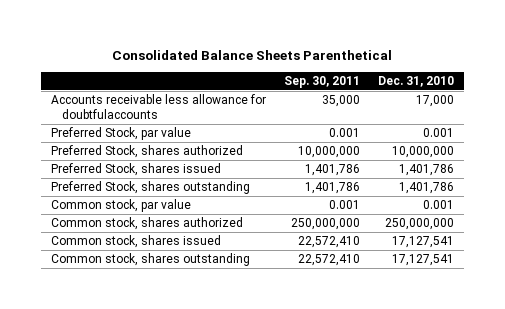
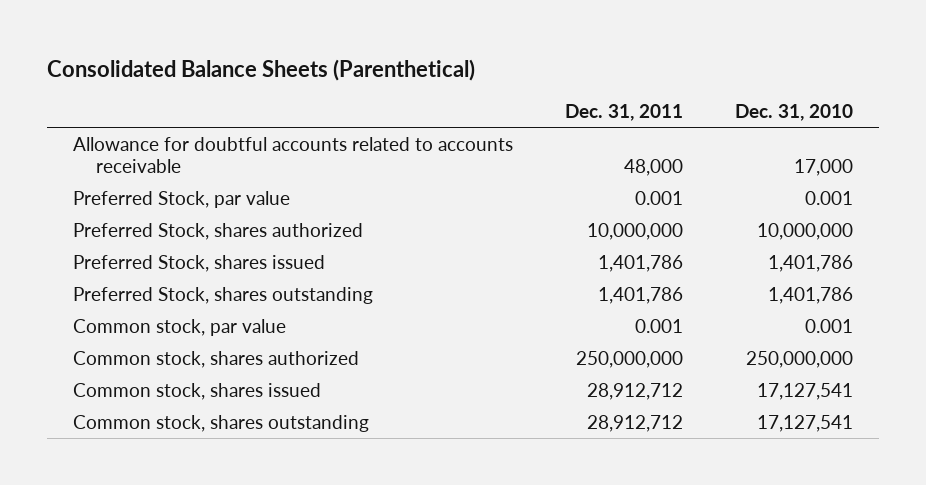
- Consolidated Balance Sheets Parenthetical
+ Consolidated Balance Sheets (Parenthetical)
- | Sep. 30, 2011 | Dec. 31, 2010
+ | Dec. 31, 2011 | Dec. 31, 2010
- Accounts receivable less allowance for doubtfulaccounts | 35,000 | 17,000
+ Allowance for doubtful accounts related to accounts receivable | 48,000 | 17,000

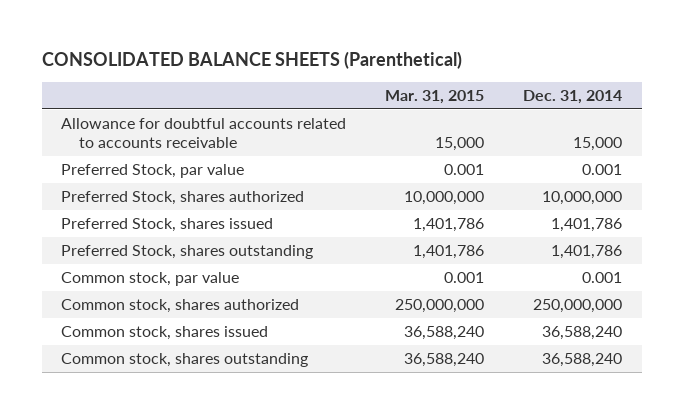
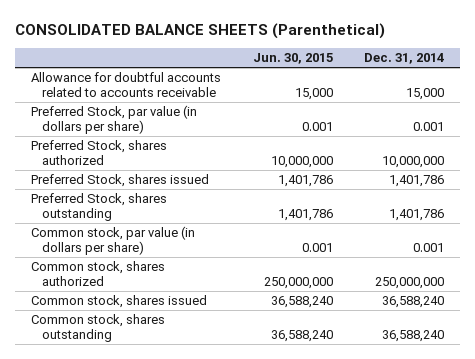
- | Mar. 31, 2015 | Dec. 31, 2014
+ | Jun. 30, 2015 | Dec. 31, 2014
- Preferred Stock, par value | 0.001 | 0.001
+ Preferred Stock, par value (in dollars per share) | 0.001 | 0.001
- Common stock, par value | 0.001 | 0.001
+ Common stock, par value (in dollars per share) | 0.001 | 0.001

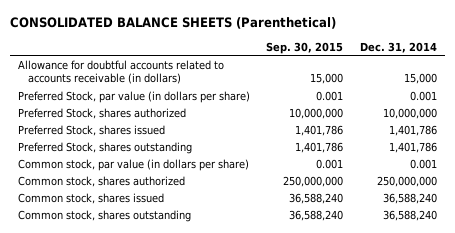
- | Jun. 30, 2015 | Dec. 31, 2014
+ | Sep. 30, 2015 | Dec. 31, 2014
- Allowance for doubtful accounts related to accounts receivable | 15,000 | 15,000
+ Allowance for doubtful accounts related to accounts receivable (in dollars) | 15,000 | 15,000

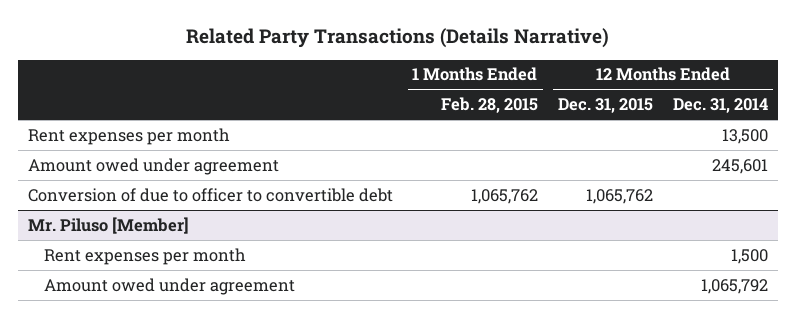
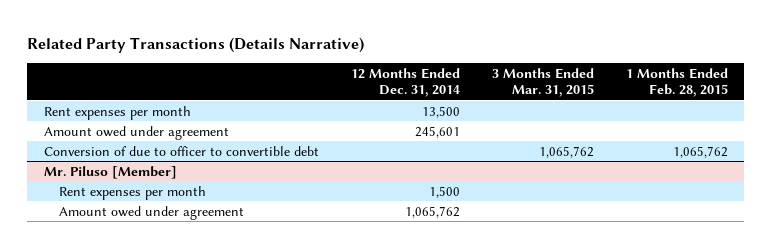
- | 1 Months Ended Feb. 28, 2015 | 12 Months Ended Dec. 31, 2015 | 12 Months Ended Dec. 31, 2014
+ | 12 Months Ended Dec. 31, 2014 | 3 Months Ended Mar. 31, 2015 | 1 Months Ended Feb. 28, 2015
@ Mr. Piluso [Member]
- Amount owed under agreement | | | 1,065,792
+ Amount owed under agreement | 1,065,762 | |

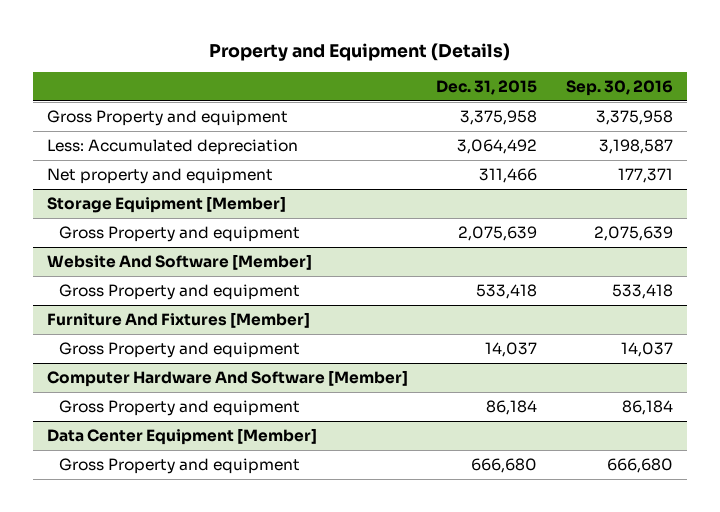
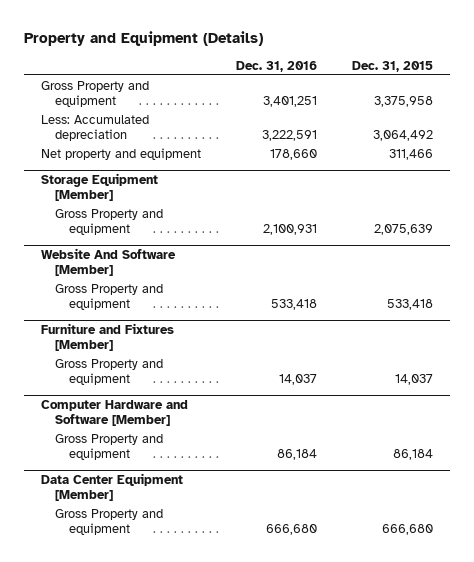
- | Dec. 31, 2015 | Sep. 30, 2016
+ | Dec. 31, 2016 | Dec. 31, 2015
- Furniture And Fixtures [Member]
+ Furniture and Fixtures [Member]
- Computer Hardware And Software [Member]
+ Computer Hardware and Software [Member]

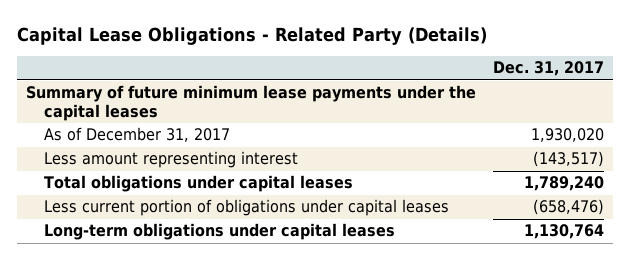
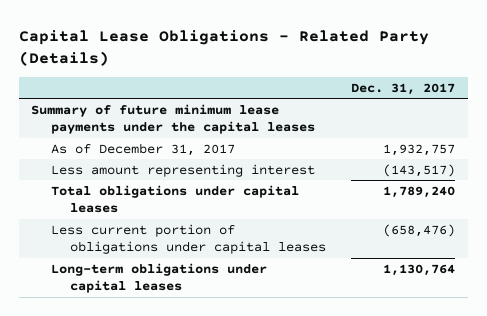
- As of December 31, 2017 | 1,930,020
+ As of December 31, 2017 | 1,932,757

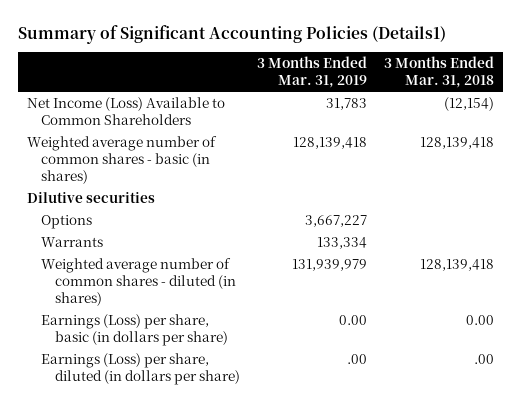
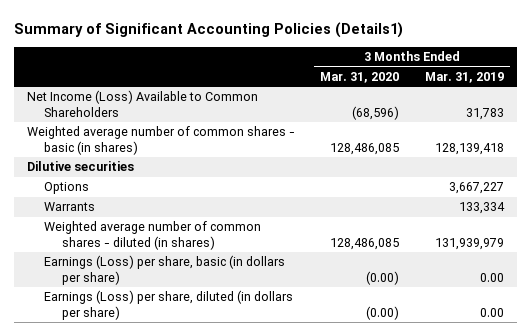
- | 3 Months Ended Mar. 31, 2019 | 3 Months Ended Mar. 31, 2018
+ | 3 Months Ended Mar. 31, 2020 | 3 Months Ended Mar. 31, 2019
- Earnings (Loss) per share, diluted (in dollars per share) | .00 | .00
+ Earnings (Loss) per share, diluted (in dollars per share) | (0.00) | 0.00

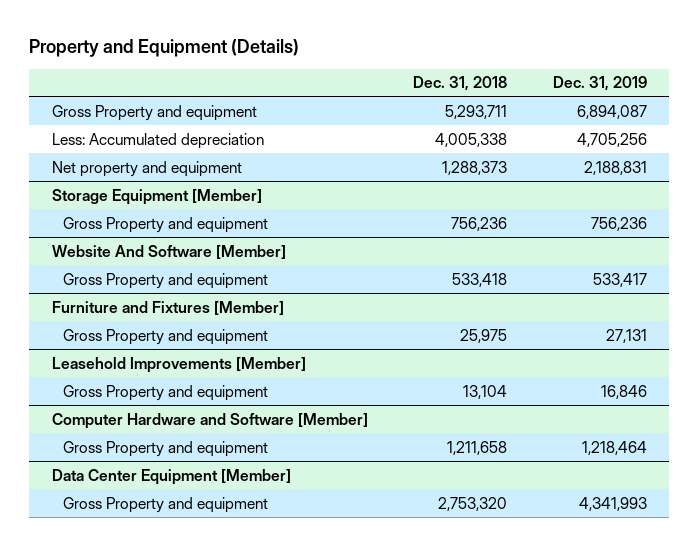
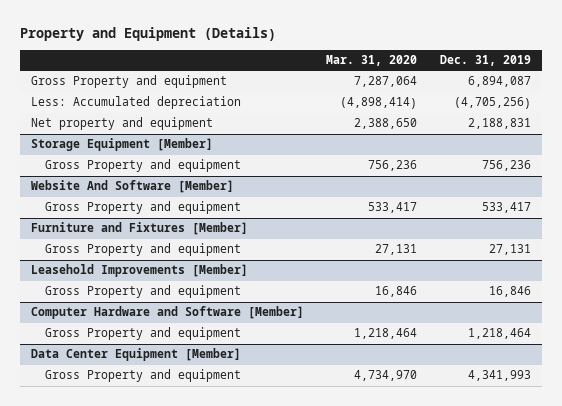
- | Dec. 31, 2018 | Dec. 31, 2019
+ | Mar. 31, 2020 | Dec. 31, 2019
- Less: Accumulated depreciation | 4,005,338 | 4,705,256
+ Less: Accumulated depreciation | (4,898,414) | (4,705,256)

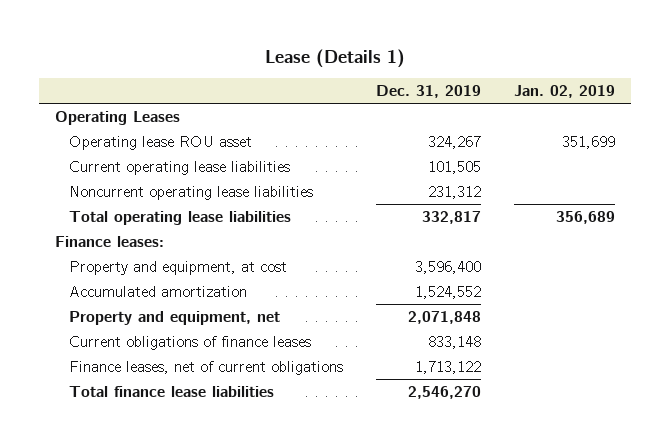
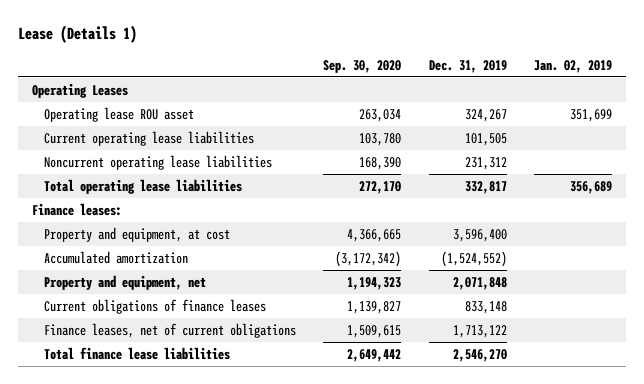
- | Dec. 31, 2019 | Jan. 02, 2019
+ | Sep. 30, 2020 | Dec. 31, 2019 | Jan. 02, 2019
- Accumulated amortization | 1,524,552 |
+ Accumulated amortization | (3,172,342) | (1,524,552) |

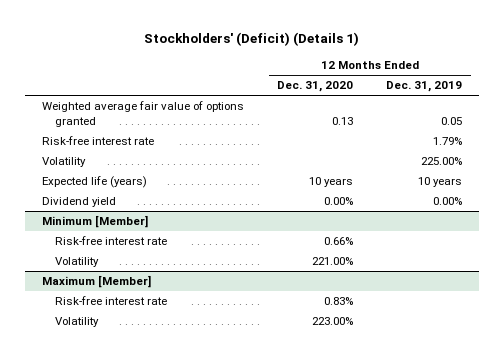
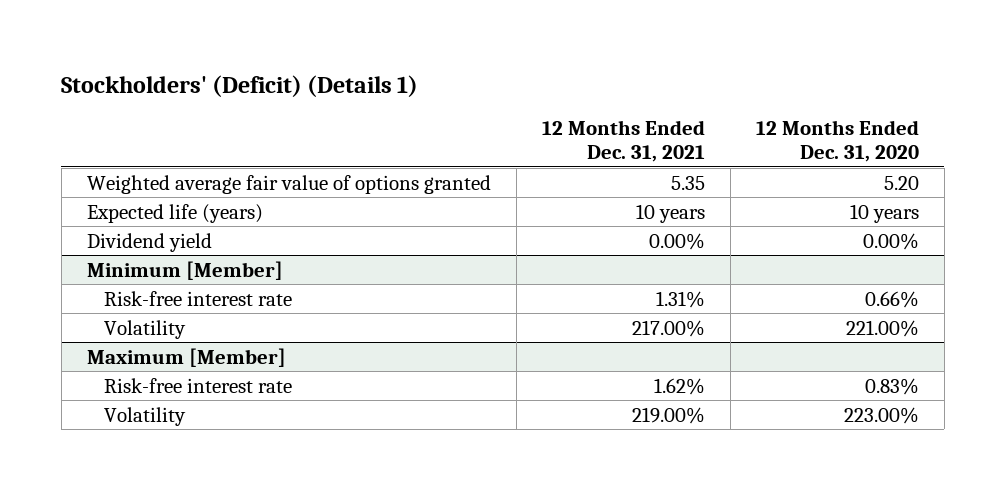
- | 12 Months Ended Dec. 31, 2020 | 12 Months Ended Dec. 31, 2019
+ | 12 Months Ended Dec. 31, 2021 | 12 Months Ended Dec. 31, 2020
- Weighted average fair value of options granted | 0.13 | 0.05
- Risk-free interest rate | | 1.79%
- Volatility | | 225.00%
+ Weighted average fair value of options granted | 5.35 | 5.20

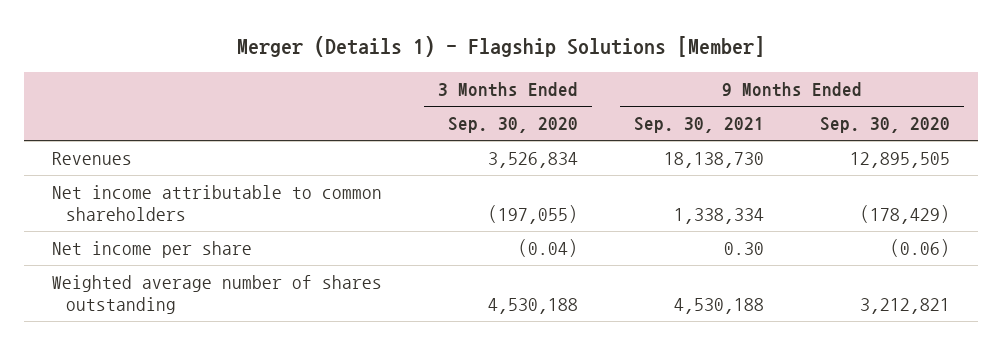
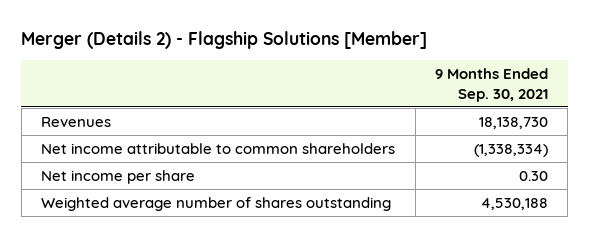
- Merger (Details 1) - Flagship Solutions [Member]
+ Merger (Details 2) - Flagship Solutions [Member]
- | 3 Months Ended Sep. 30, 2020 | 9 Months Ended Sep. 30, 2021 | 9 Months Ended Sep. 30, 2020
+ | 9 Months Ended Sep. 30, 2021
- Net income attributable to common shareholders | (197,055) | 1,338,334 | (178,429)
+ Net income attributable to common shareholders | (1,338,334)

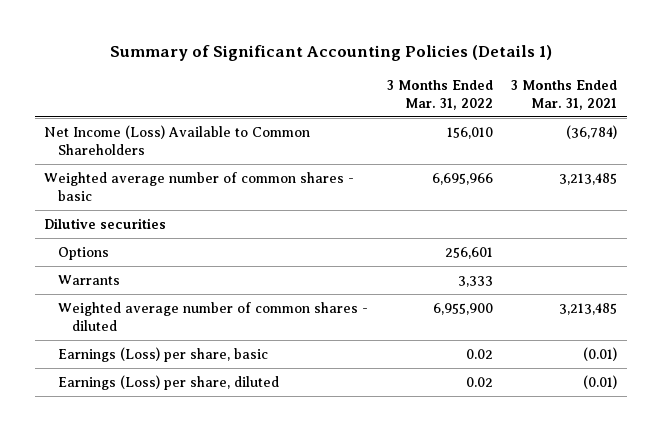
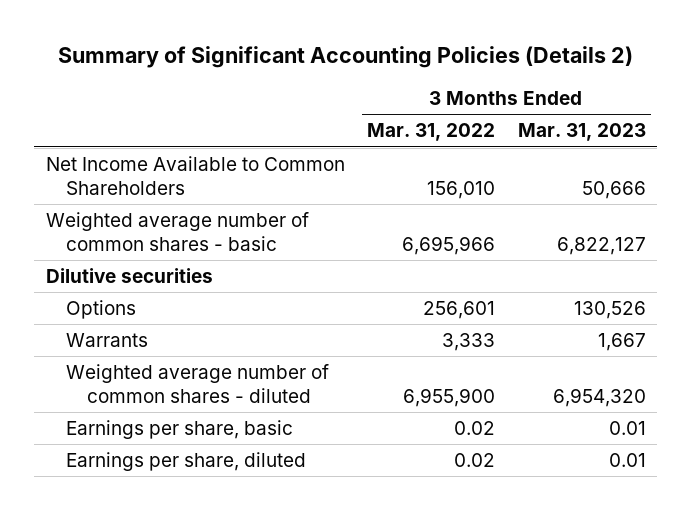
- Summary of Significant Accounting Policies (Details 1)
+ Summary of Significant Accounting Policies (Details 2)
- | 3 Months Ended Mar. 31, 2022 | 3 Months Ended Mar. 31, 2021
+ | 3 Months Ended Mar. 31, 2022 | 3 Months Ended Mar. 31, 2023
- Net Income (Loss) Available to Common Shareholders | 156,010 | (36,784)
+ Net Income Available to Common Shareholders | 156,010 | 50,666
- Earnings (Loss) per share, basic | 0.02 | (0.01)
- Earnings (Loss) per share, diluted | 0.02 | (0.01)
+ Earnings per share, basic | 0.02 | 0.01
+ Earnings per share, diluted | 0.02 | 0.01

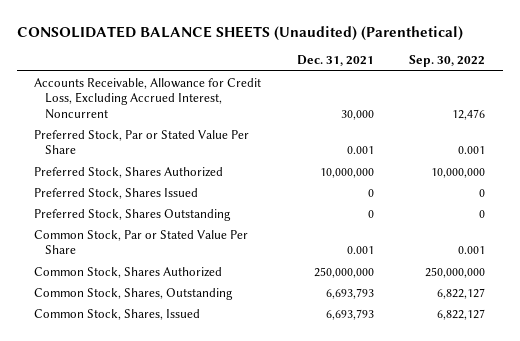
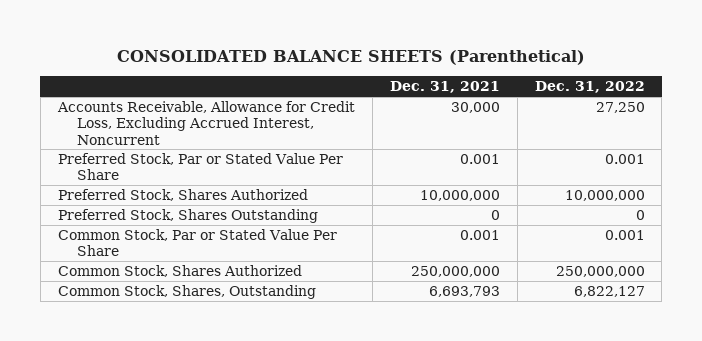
- CONSOLIDATED BALANCE SHEETS (Unaudited) (Parenthetical)
+ CONSOLIDATED BALANCE SHEETS (Parenthetical)
- | Dec. 31, 2021 | Sep. 30, 2022
+ | Dec. 31, 2021 | Dec. 31, 2022
- Preferred Stock, Shares Issued | 0 | 0
- Common Stock, Shares, Issued | 6,693,793 | 6,822,127

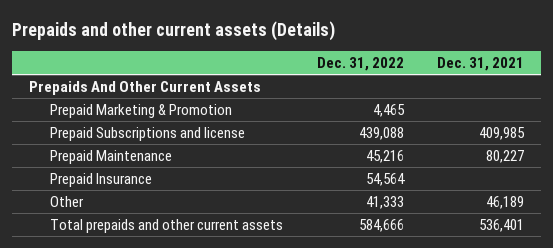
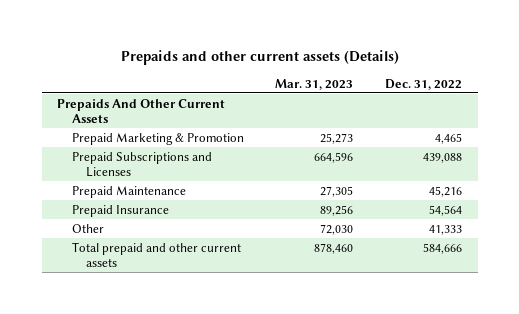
- | Dec. 31, 2022 | Dec. 31, 2021
+ | Mar. 31, 2023 | Dec. 31, 2022
- Prepaid Subscriptions and license | 439,088 | 409,985
+ Prepaid Subscriptions and Licenses | 664,596 | 439,088
- Total prepaids and other current assets | 584,666 | 536,401
+ Total prepaid and other current assets | 878,460 | 584,666

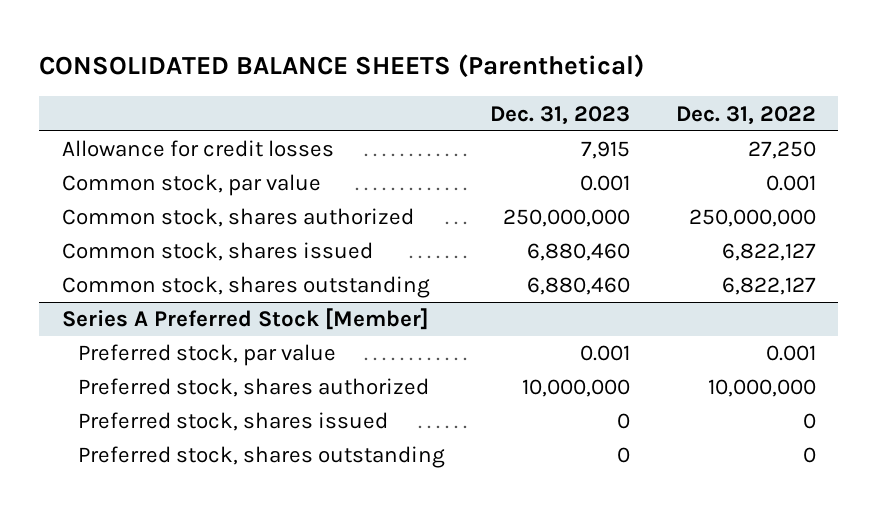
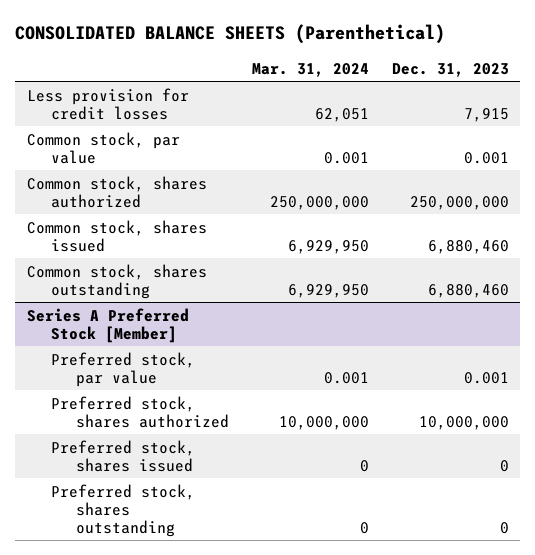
- | Dec. 31, 2023 | Dec. 31, 2022
+ | Mar. 31, 2024 | Dec. 31, 2023
- Allowance for credit losses | 7,915 | 27,250
+ Less provision for credit losses | 62,051 | 7,915

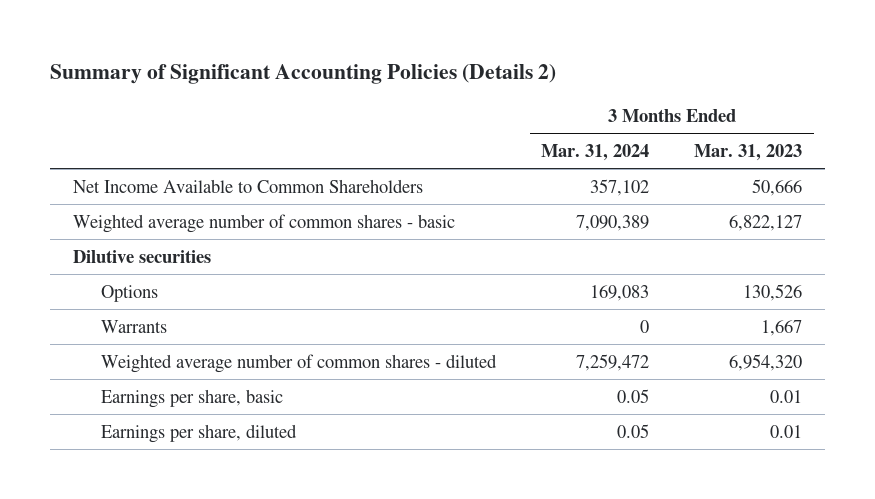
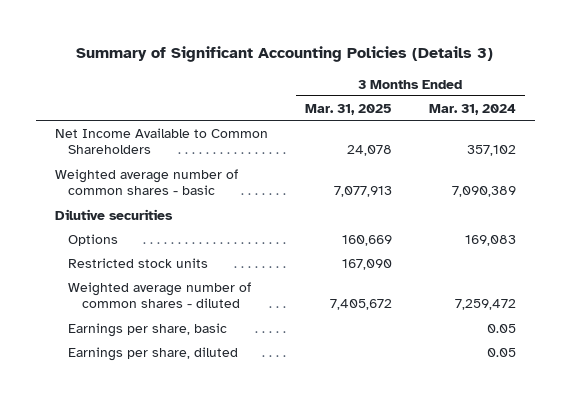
- Summary of Significant Accounting Policies (Details 2)
+ Summary of Significant Accounting Policies (Details 3)
- | 3 Months Ended Mar. 31, 2024 | 3 Months Ended Mar. 31, 2023
+ | 3 Months Ended Mar. 31, 2025 | 3 Months Ended Mar. 31, 2024
- Warrants | 0 | 1,667
+ Restricted stock units | 167,090 |

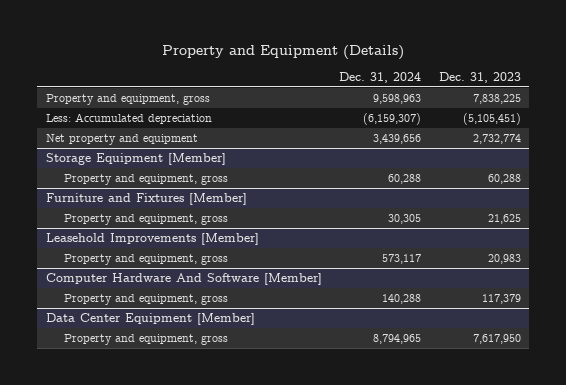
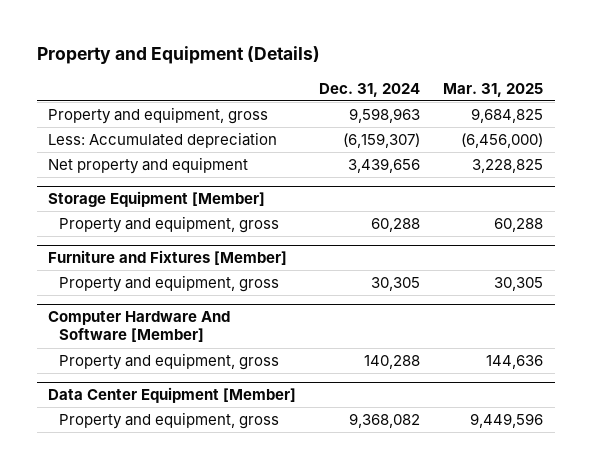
- | Dec. 31, 2024 | Dec. 31, 2023
+ | Dec. 31, 2024 | Mar. 31, 2025
- Leasehold Improvements [Member]
- Property and equipment, gross | 573,117 | 20,983
@ Data Center Equipment [Member]
- Property and equipment, gross | 8,794,965 | 7,617,950
+ Property and equipment, gross | 9,368,082 | 9,449,596

